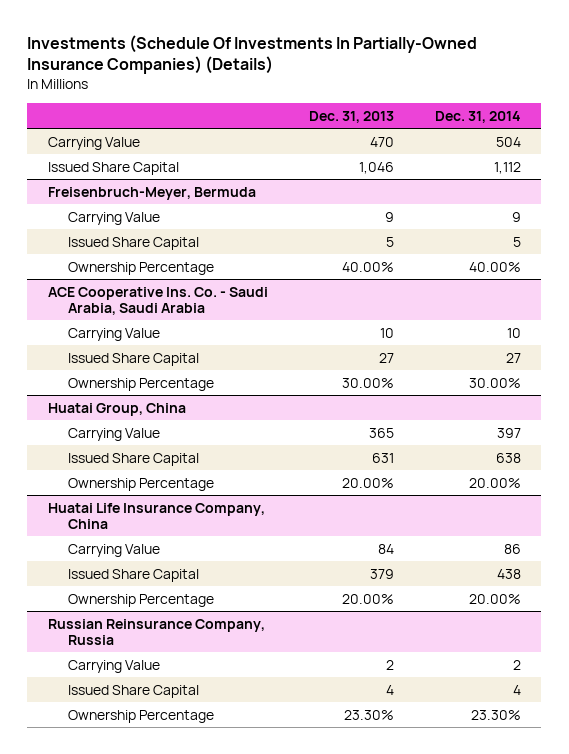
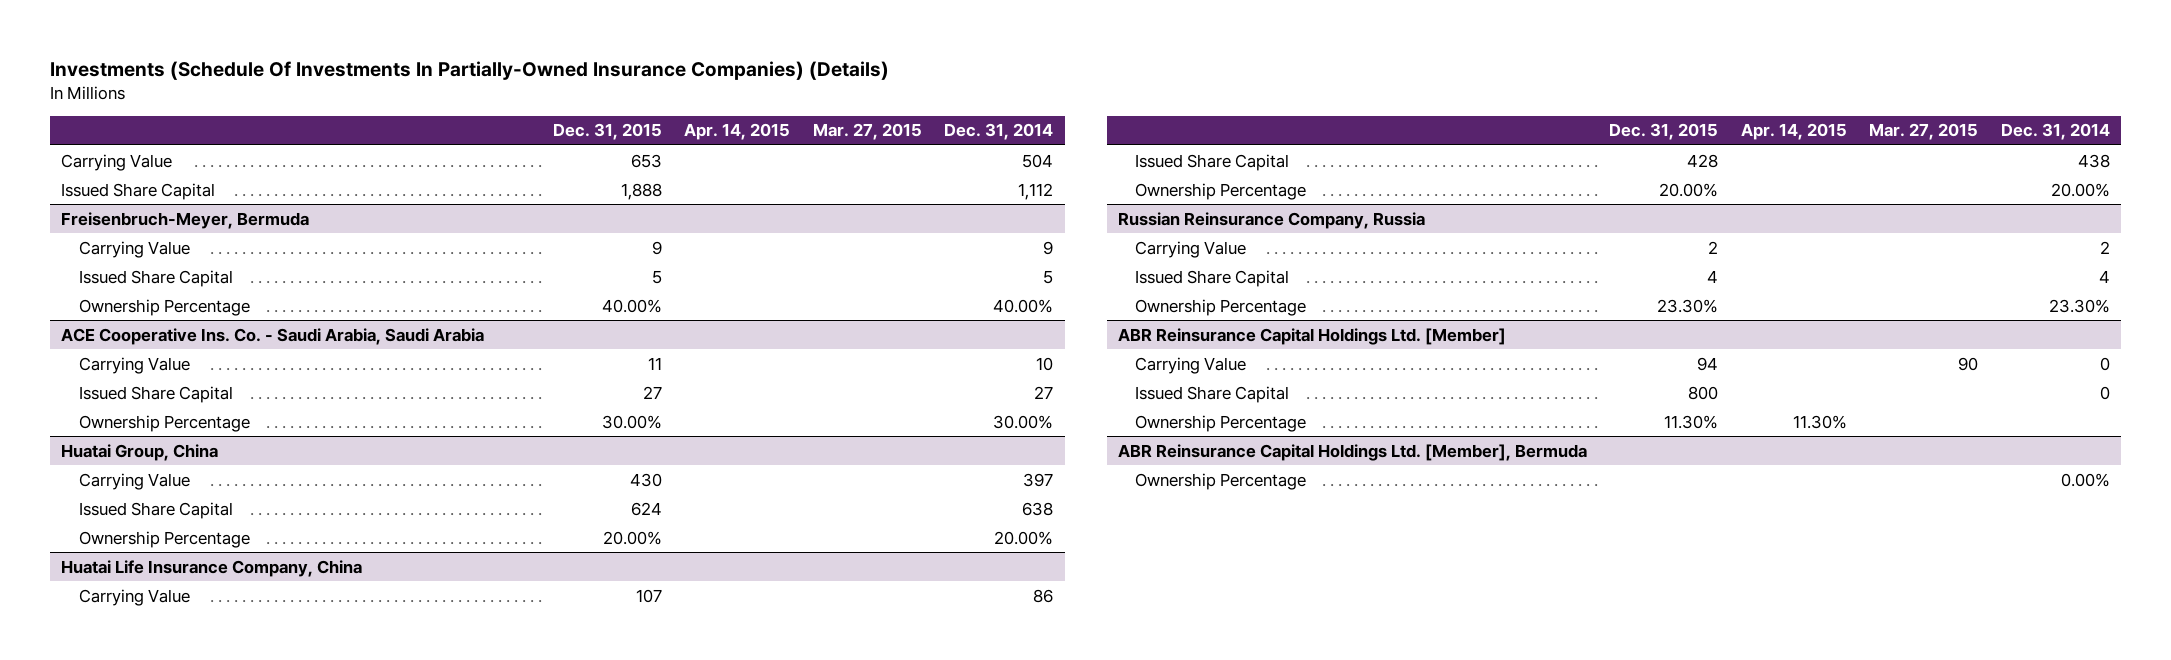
- | Dec. 31, 2013 | Dec. 31, 2014
+ | Dec. 31, 2015 | Apr. 14, 2015 | Mar. 27, 2015 | Dec. 31, 2014
+ ABR Reinsurance Capital Holdings Ltd. [Member]
+ Carrying Value | 94 | | 90 | 0
+ Issued Share Capital | 800 | | | 0
+ Ownership Percentage | 11.30% | 11.30% | |
+ ABR Reinsurance Capital Holdings Ltd. [Member], Bermuda
+ Ownership Percentage | | | | 0.00%

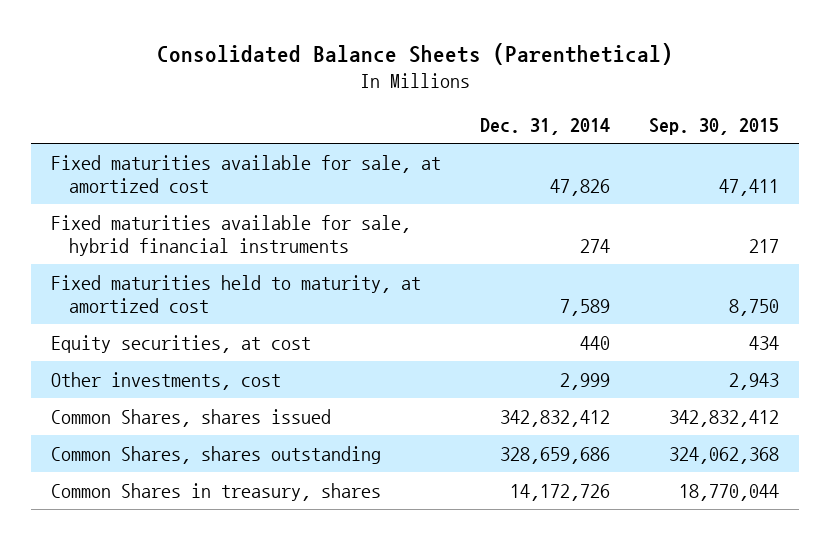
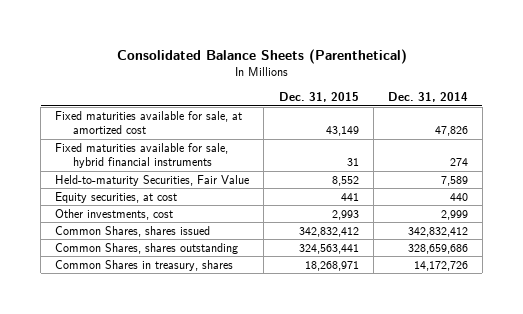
- | Dec. 31, 2014 | Sep. 30, 2015
+ | Dec. 31, 2015 | Dec. 31, 2014
- Fixed maturities held to maturity, at amortized cost | 7,589 | 8,750
+ Held-to-maturity Securities, Fair Value | 8,552 | 7,589

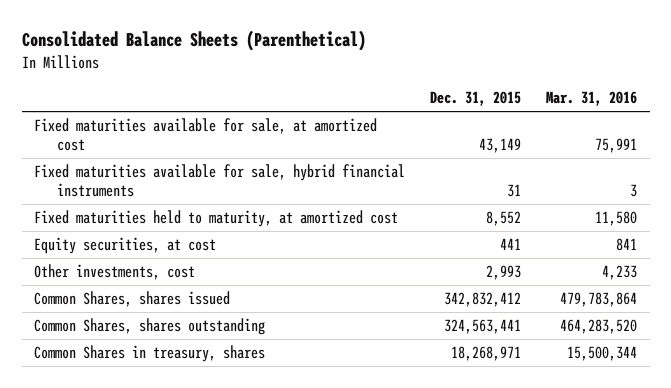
- | Dec. 31, 2015 | Dec. 31, 2014
+ | Dec. 31, 2015 | Mar. 31, 2016
- Held-to-maturity Securities, Fair Value | 8,552 | 7,589
+ Fixed maturities held to maturity, at amortized cost | 8,552 | 11,580

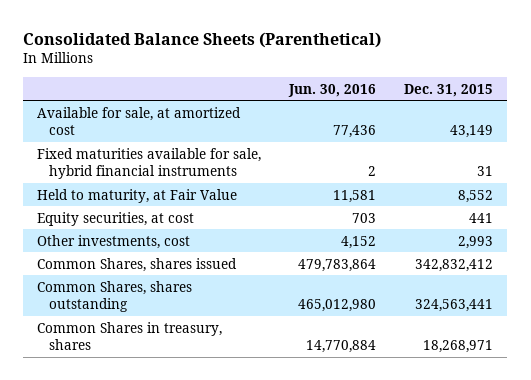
- | Dec. 31, 2015 | Mar. 31, 2016
+ | Jun. 30, 2016 | Dec. 31, 2015
- Fixed maturities available for sale, at amortized cost | 43,149 | 75,991
+ Available for sale, at amortized cost | 77,436 | 43,149
- Fixed maturities held to maturity, at amortized cost | 8,552 | 11,580
+ Held to maturity, at Fair Value | 11,581 | 8,552

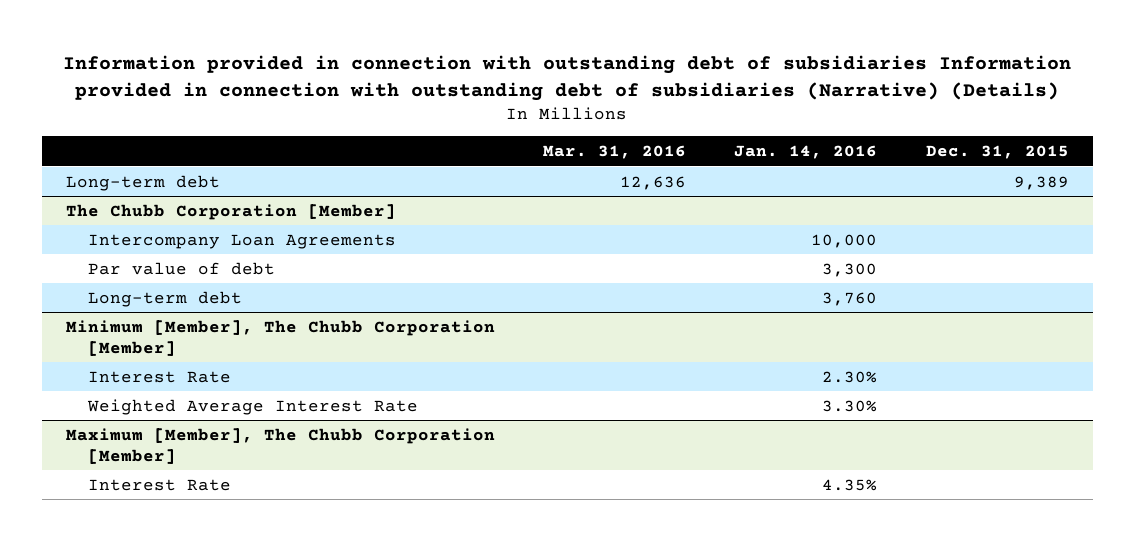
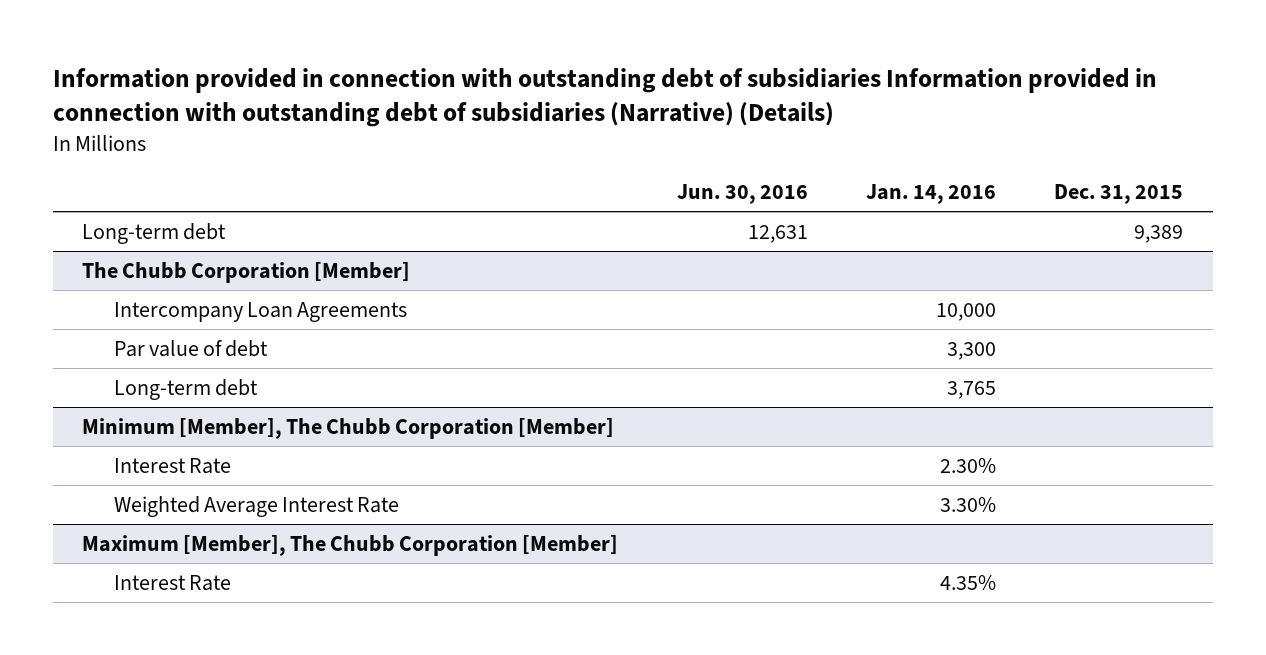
- | Mar. 31, 2016 | Jan. 14, 2016 | Dec. 31, 2015
+ | Jun. 30, 2016 | Jan. 14, 2016 | Dec. 31, 2015
@ The Chubb Corporation [Member]
- Long-term debt | | 3,760 |
+ Long-term debt | | 3,765 |

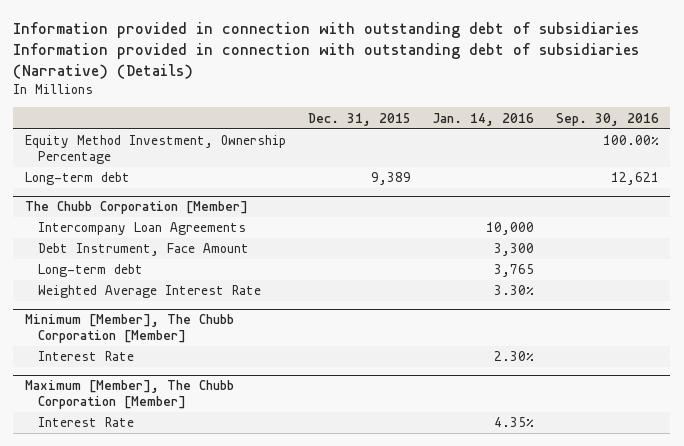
- | Jun. 30, 2016 | Jan. 14, 2016 | Dec. 31, 2015
+ | Dec. 31, 2015 | Jan. 14, 2016 | Sep. 30, 2016
+ Equity Method Investment, Ownership Percentage | | | 100.00%
@ The Chubb Corporation [Member]
- Par value of debt | | 3,300 |
+ Debt Instrument, Face Amount | | 3,300 |
+ Weighted Average Interest Rate | | 3.30% |
@ Minimum [Member], The Chubb Corporation [Member]
- Weighted Average Interest Rate | | 3.30% |

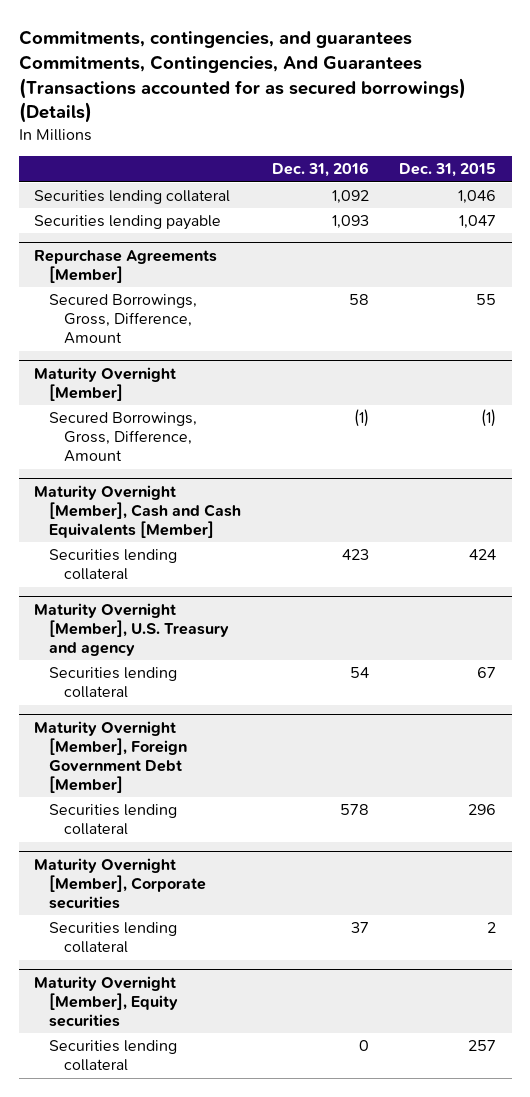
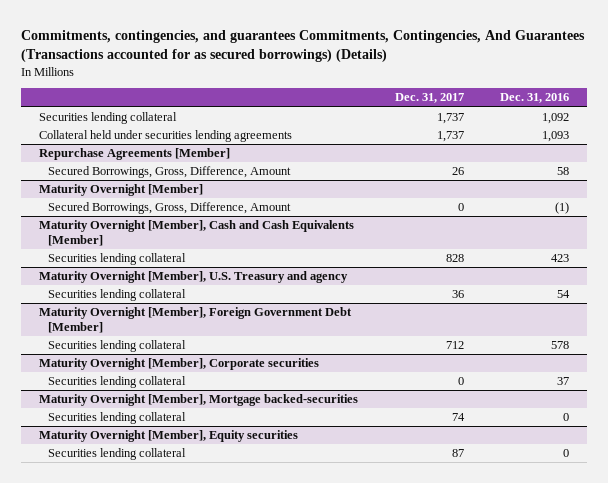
- | Dec. 31, 2016 | Dec. 31, 2015
+ | Dec. 31, 2017 | Dec. 31, 2016
- Securities lending payable | 1,093 | 1,047
+ Collateral held under securities lending agreements | 1,737 | 1,093
+ Maturity Overnight [Member], Mortgage backed-securities
+ Securities lending collateral | 74 | 0

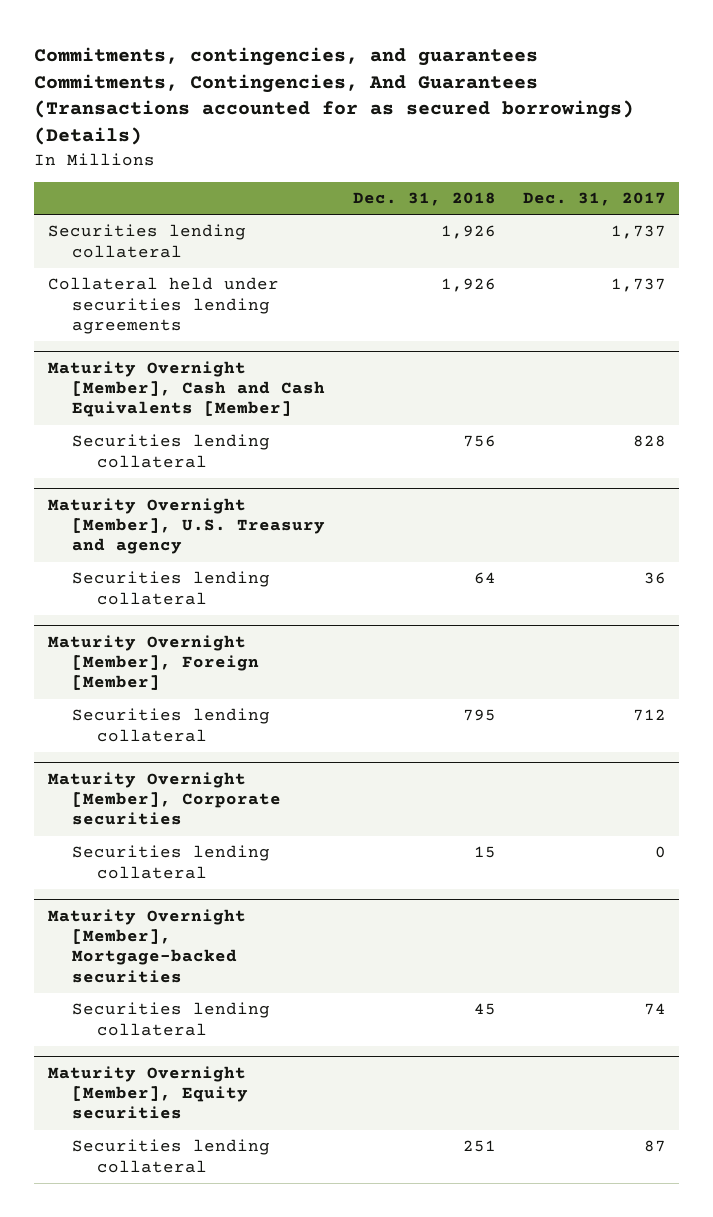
- | Dec. 31, 2017 | Dec. 31, 2016
+ | Dec. 31, 2018 | Dec. 31, 2017
- Repurchase Agreements [Member]
- Secured Borrowings, Gross, Difference, Amount | 26 | 58
- Maturity Overnight [Member]
- Secured Borrowings, Gross, Difference, Amount | 0 | (1)
- Maturity Overnight [Member], Foreign Government Debt [Member]
+ Maturity Overnight [Member], Foreign [Member]
- Maturity Overnight [Member], Mortgage backed-securities
+ Maturity Overnight [Member], Mortgage-backed securities

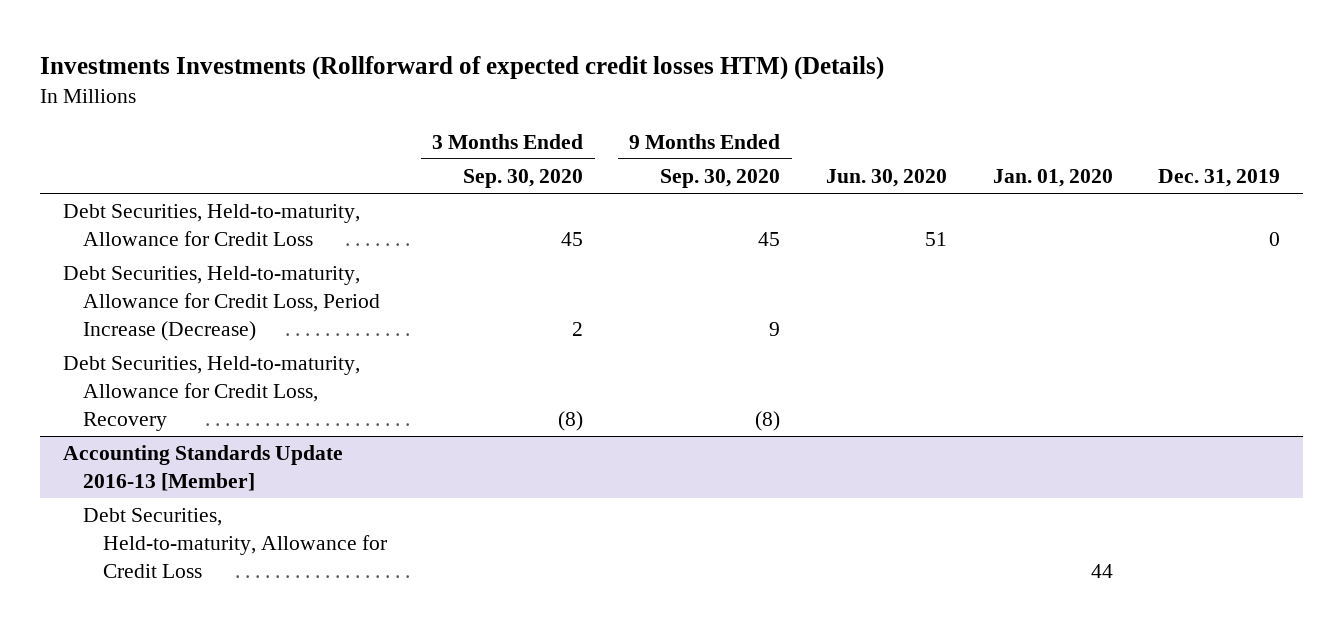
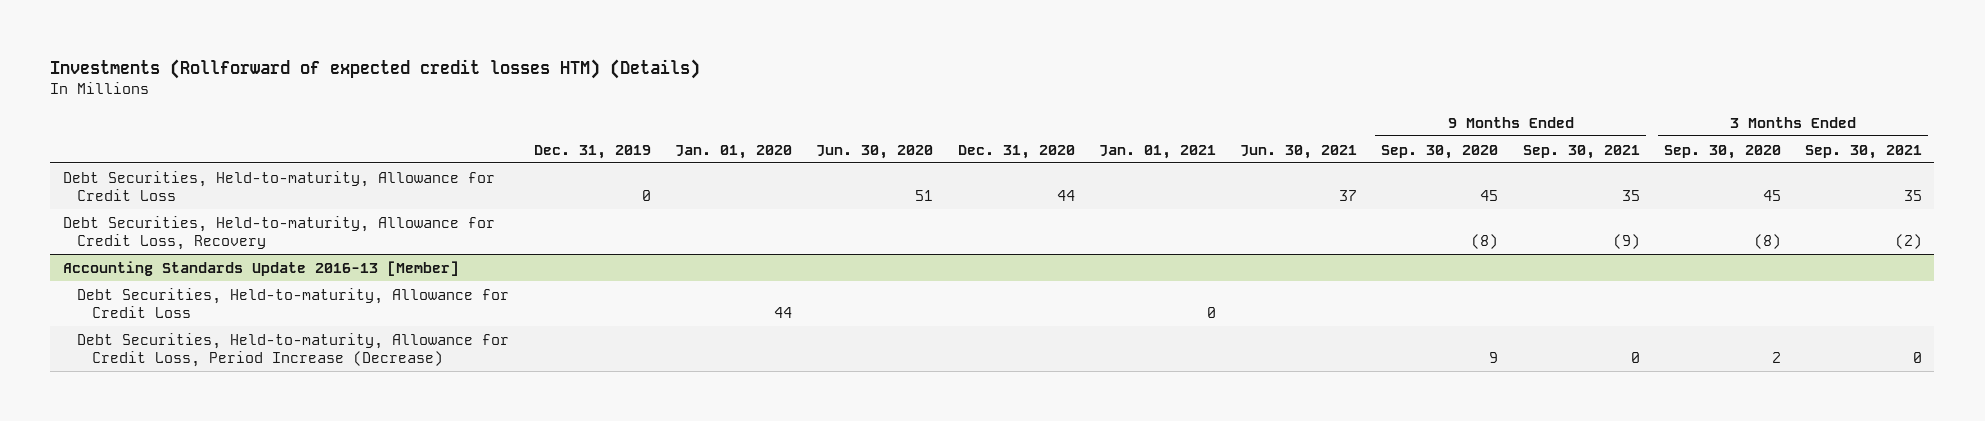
- Investments Investments (Rollforward of expected credit losses HTM) (Details)
+ Investments (Rollforward of expected credit losses HTM) (Details)
- | 3 Months Ended Sep. 30, 2020 | 9 Months Ended Sep. 30, 2020 | Jun. 30, 2020 | Jan. 01, 2020 | Dec. 31, 2019
+ | Dec. 31, 2019 | Jan. 01, 2020 | Jun. 30, 2020 | Dec. 31, 2020 | Jan. 01, 2021 | Jun. 30, 2021 | 9 Months Ended Sep. 30, 2020 | 9 Months Ended Sep. 30, 2021 | 3 Months Ended Sep. 30, 2020 | 3 Months Ended Sep. 30, 2021
- Debt Securities, Held-to-maturity, Allowance for Credit Loss, Period Increase (Decrease) | 2 | 9 | | |
@ Accounting Standards Update 2016-13 [Member]
+ Debt Securities, Held-to-maturity, Allowance for Credit Loss, Period Increase (Decrease) | | | | | | | 9 | 0 | 2 | 0

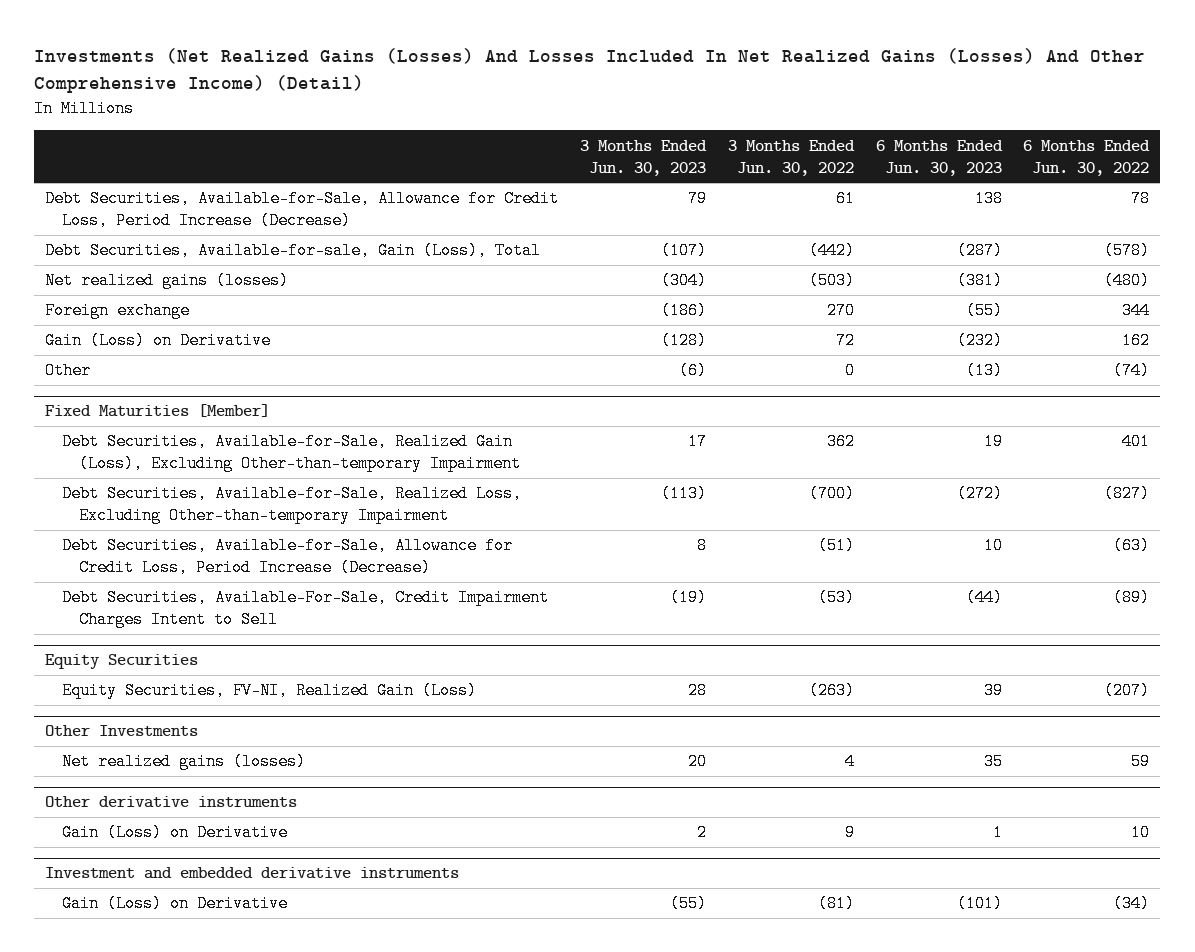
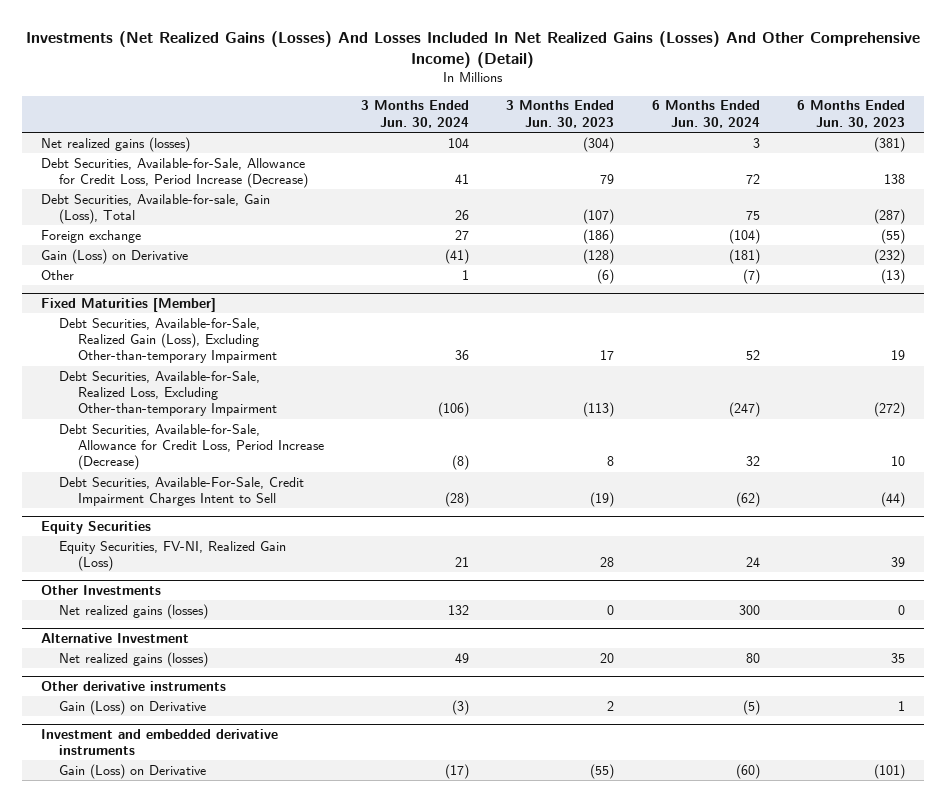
- | 3 Months Ended Jun. 30, 2023 | 3 Months Ended Jun. 30, 2022 | 6 Months Ended Jun. 30, 2023 | 6 Months Ended Jun. 30, 2022
+ | 3 Months Ended Jun. 30, 2024 | 3 Months Ended Jun. 30, 2023 | 6 Months Ended Jun. 30, 2024 | 6 Months Ended Jun. 30, 2023
moved up: Net realized gains (losses) | 104 | (304) | 3 | (381)
@ Other Investments
+ Net realized gains (losses) | 132 | 0 | 300 | 0
+ Alternative Investment

